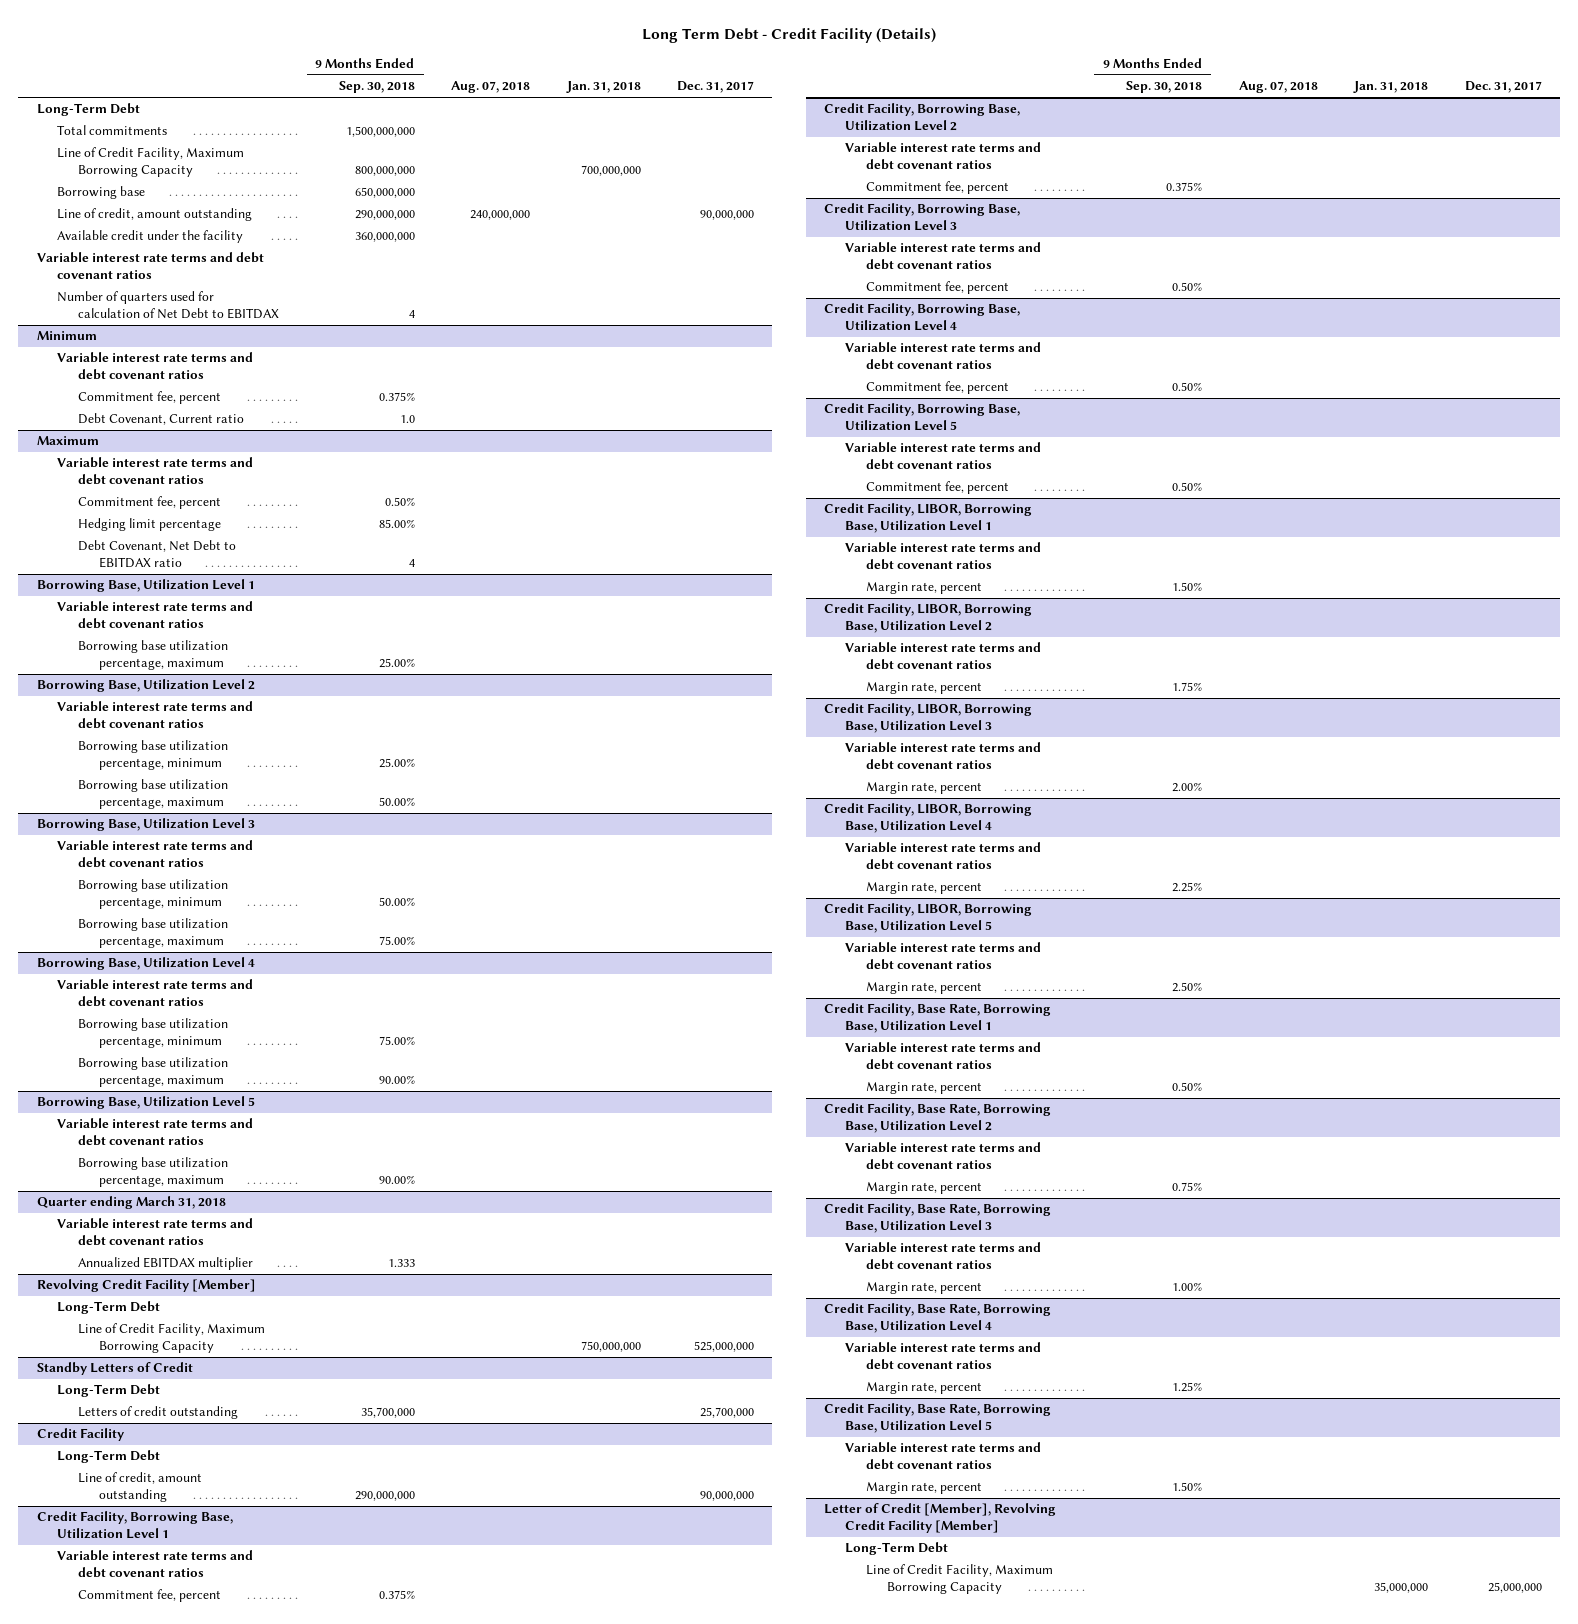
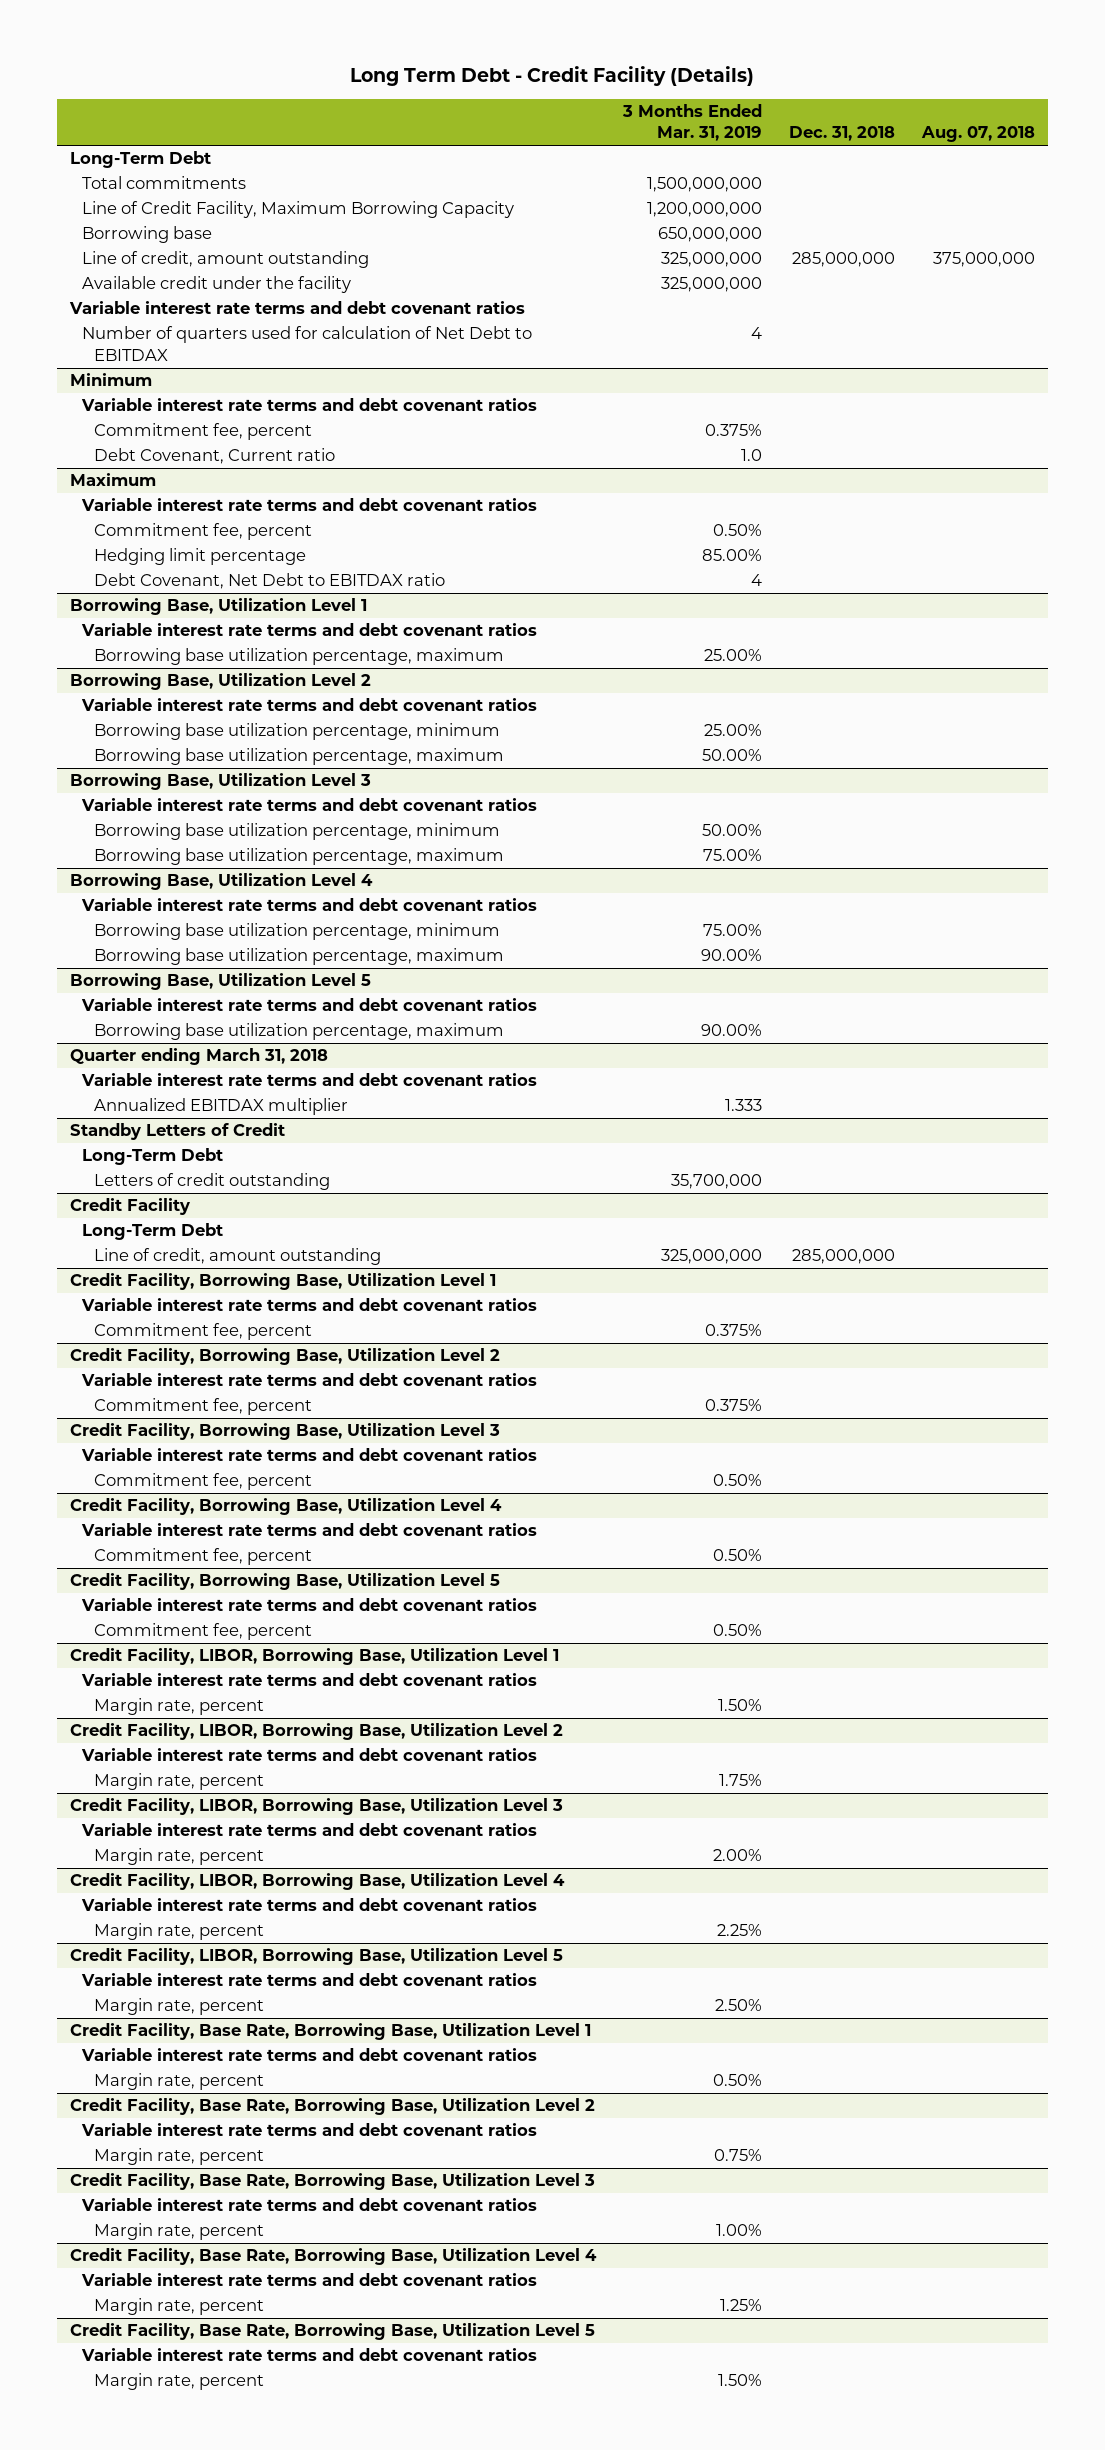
- | 9 Months Ended Sep. 30, 2018 | Aug. 07, 2018 | Jan. 31, 2018 | Dec. 31, 2017
+ | 3 Months Ended Mar. 31, 2019 | Dec. 31, 2018 | Aug. 07, 2018
- Line of credit, amount outstanding | 290,000,000 | 240,000,000 | | 90,000,000
+ Line of credit, amount outstanding | 325,000,000 | 285,000,000 | 375,000,000
- Revolving Credit Facility [Member]
- Long-Term Debt
- Line of Credit Facility, Maximum Borrowing Capacity | | | 750,000,000 | 525,000,000
- Letter of Credit [Member], Revolving Credit Facility [Member]
- Long-Term Debt
- Line of Credit Facility, Maximum Borrowing Capacity | | | 35,000,000 | 25,000,000

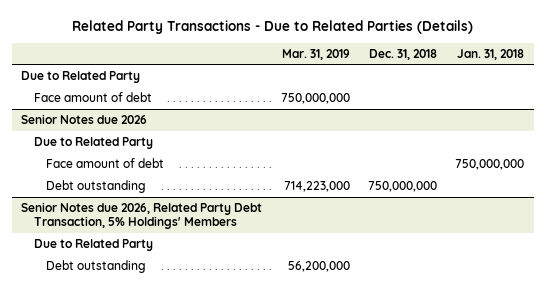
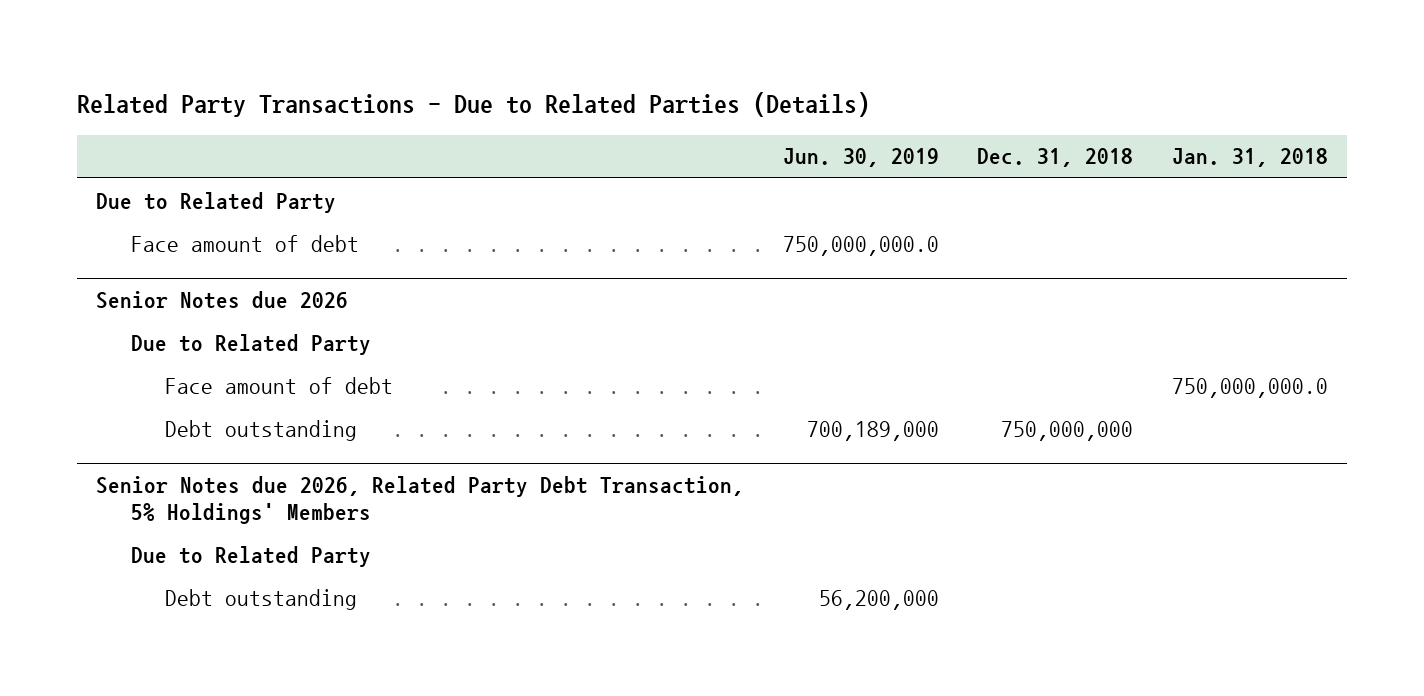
- | Mar. 31, 2019 | Dec. 31, 2018 | Jan. 31, 2018
+ | Jun. 30, 2019 | Dec. 31, 2018 | Jan. 31, 2018
@ Senior Notes due 2026
- Face amount of debt | | | 750,000,000
+ Face amount of debt | | | 750,000,000.0

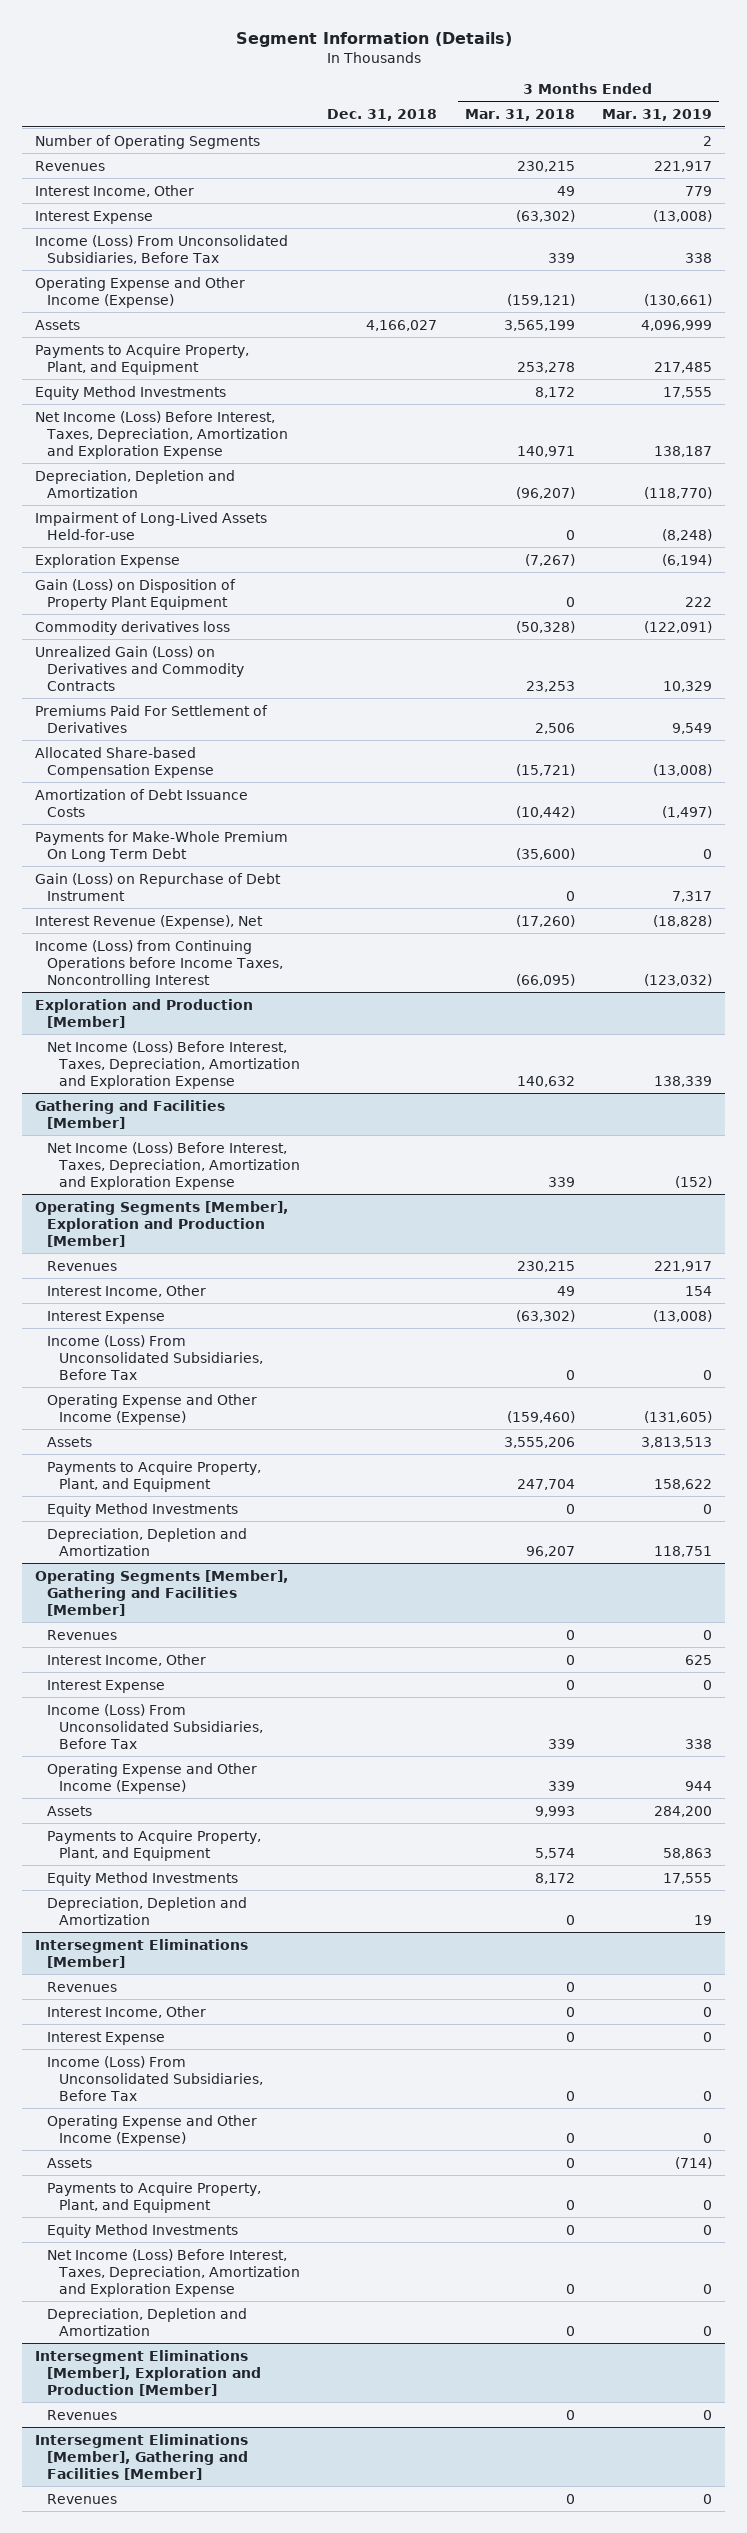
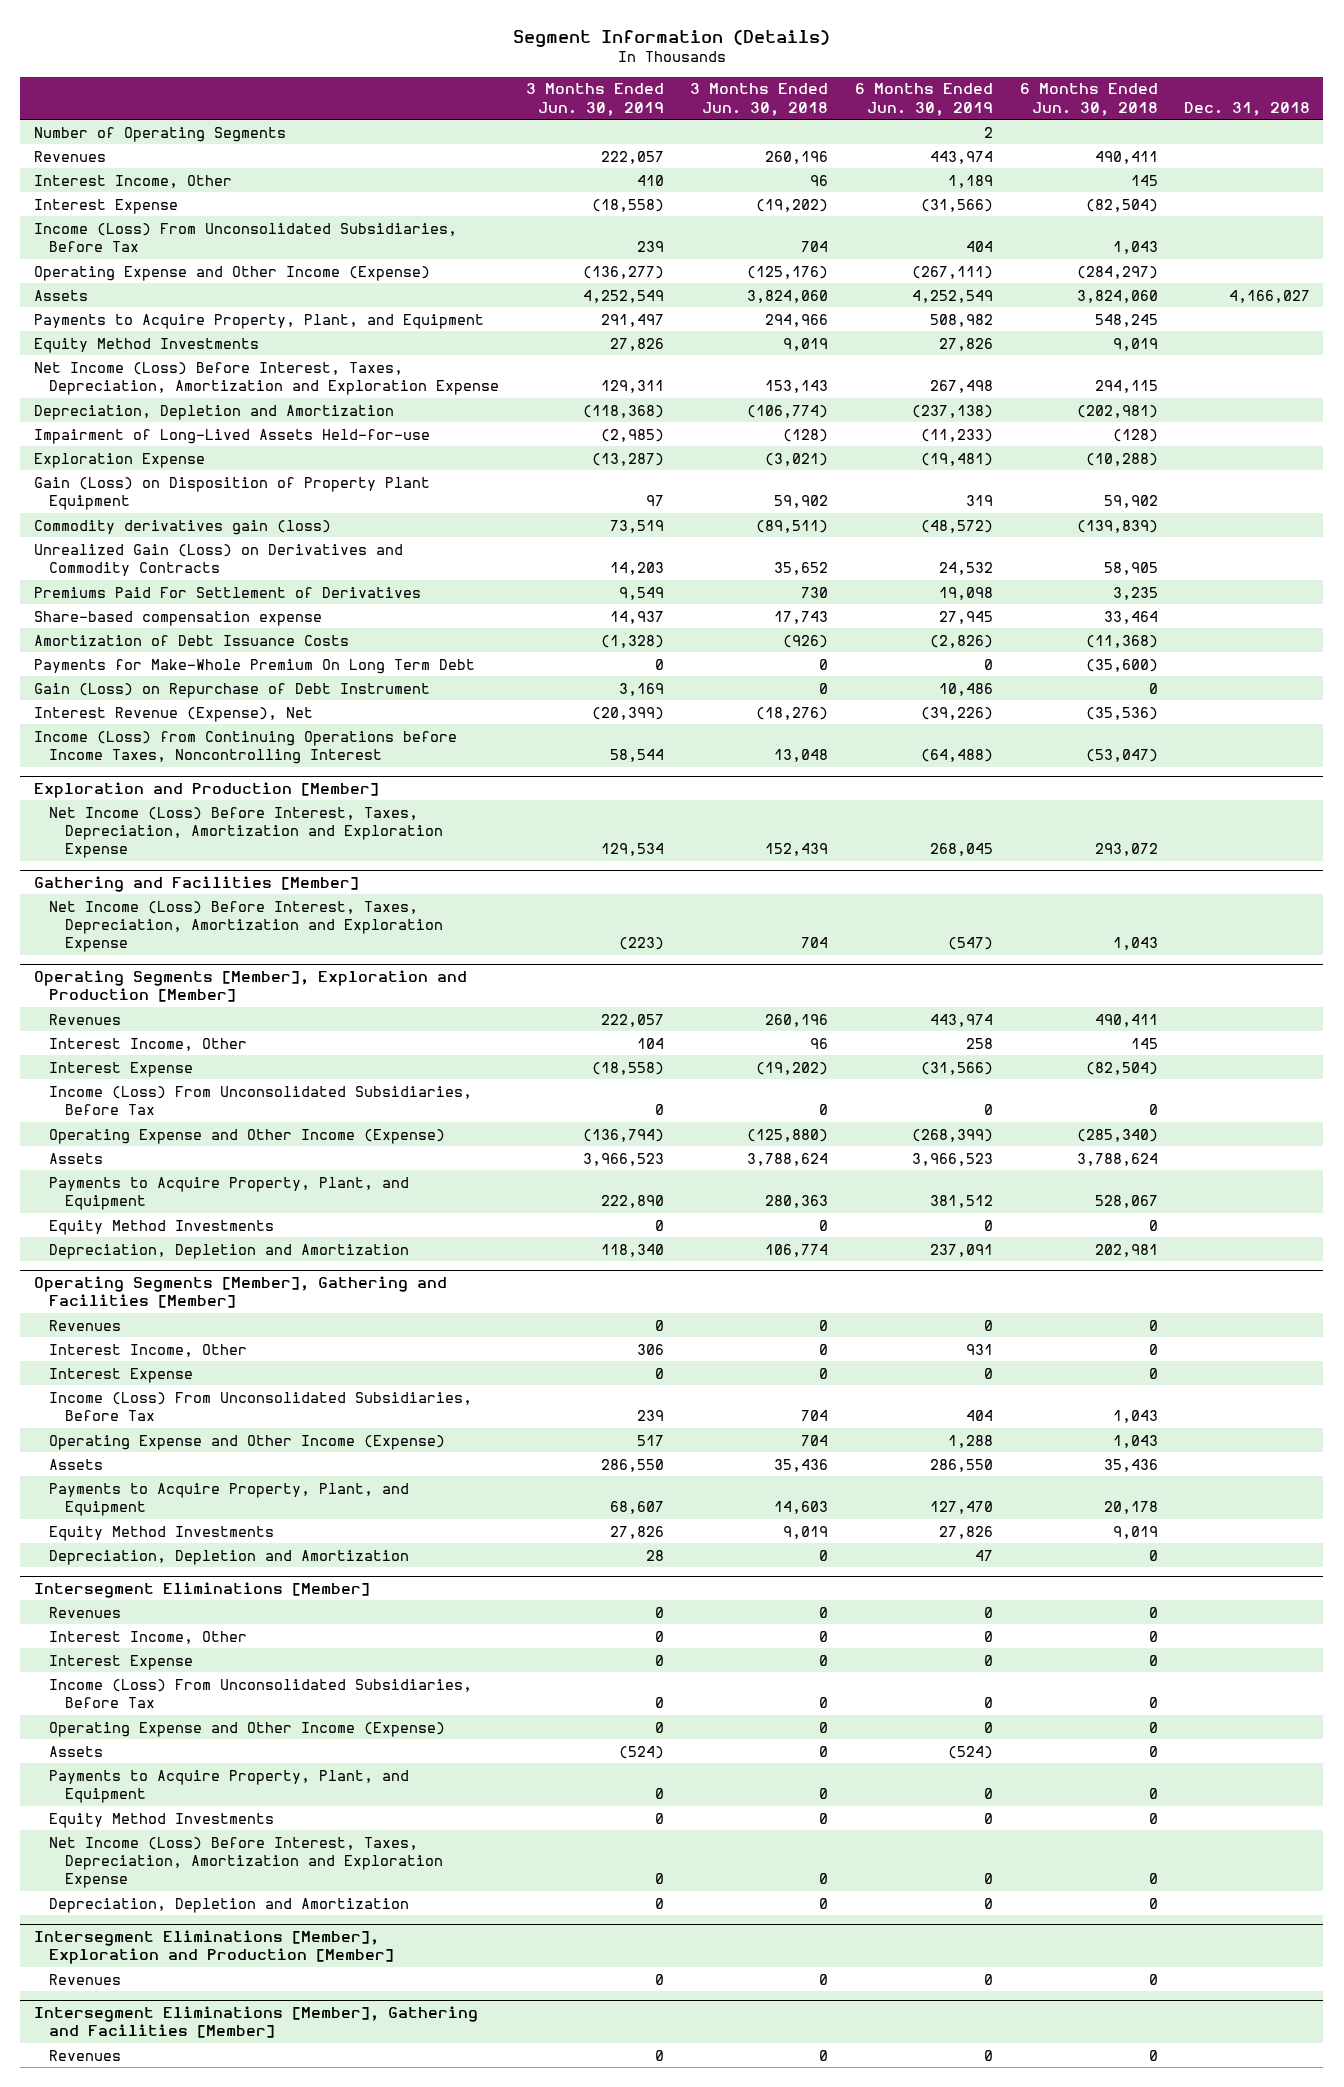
- | Dec. 31, 2018 | 3 Months Ended Mar. 31, 2018 | 3 Months Ended Mar. 31, 2019
+ | 3 Months Ended Jun. 30, 2019 | 3 Months Ended Jun. 30, 2018 | 6 Months Ended Jun. 30, 2019 | 6 Months Ended Jun. 30, 2018 | Dec. 31, 2018
- Commodity derivatives loss | | (50,328) | (122,091)
+ Commodity derivatives gain (loss) | 73,519 | (89,511) | (48,572) | (139,839) |
- Allocated Share-based Compensation Expense | | (15,721) | (13,008)
+ Share-based compensation expense | 14,937 | 17,743 | 27,945 | 33,464 |

